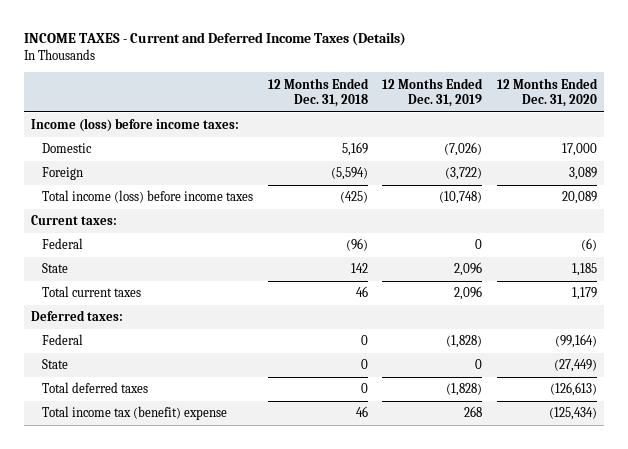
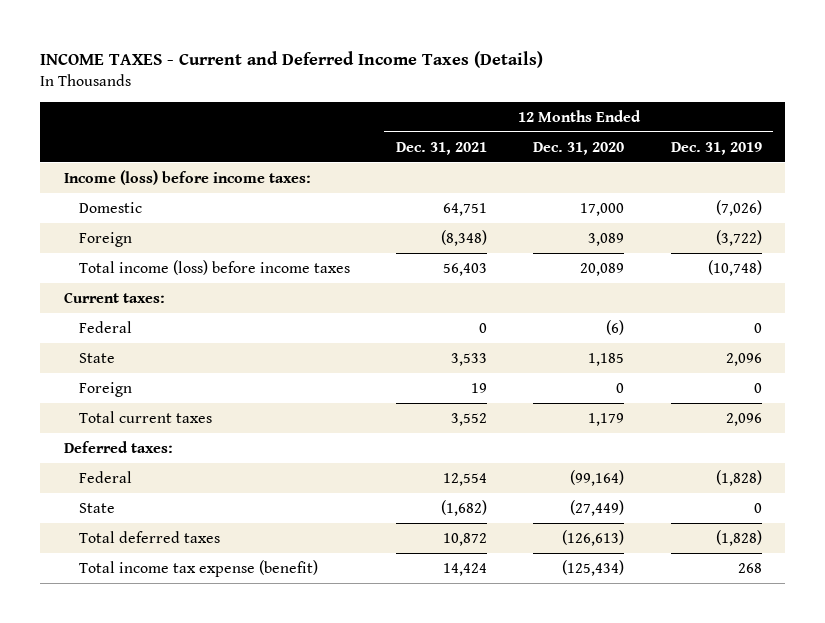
- | 12 Months Ended Dec. 31, 2018 | 12 Months Ended Dec. 31, 2019 | 12 Months Ended Dec. 31, 2020
+ | 12 Months Ended Dec. 31, 2021 | 12 Months Ended Dec. 31, 2020 | 12 Months Ended Dec. 31, 2019
+ Foreign | 19 | 0 | 0
- Total income tax (benefit) expense | 46 | 268 | (125,434)
+ Total income tax expense (benefit) | 14,424 | (125,434) | 268

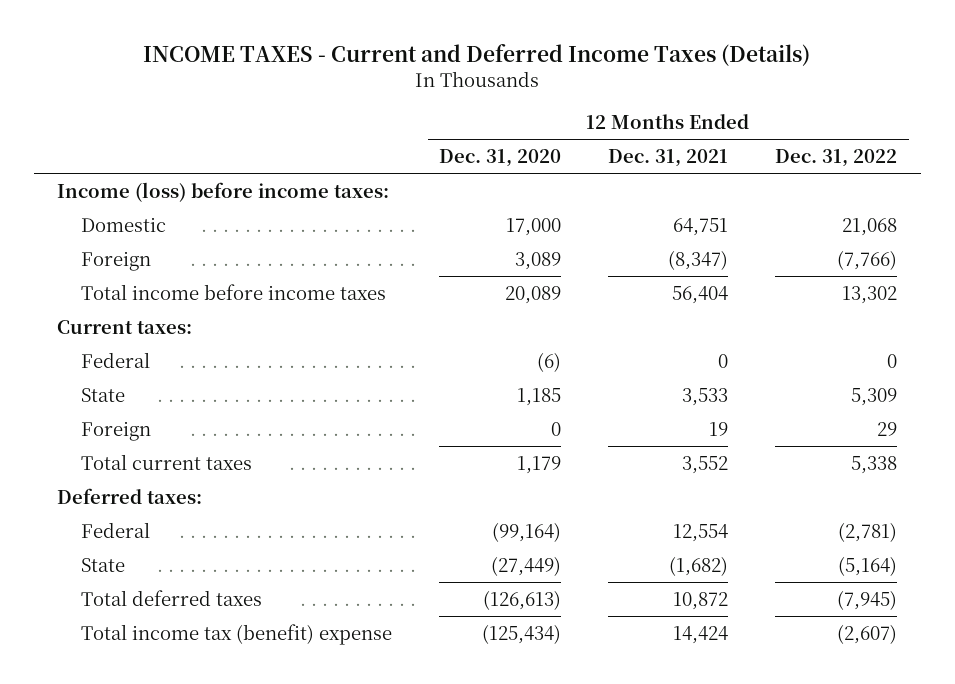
- | 12 Months Ended Dec. 31, 2021 | 12 Months Ended Dec. 31, 2020 | 12 Months Ended Dec. 31, 2019
+ | 12 Months Ended Dec. 31, 2020 | 12 Months Ended Dec. 31, 2021 | 12 Months Ended Dec. 31, 2022
- Foreign | (8,348) | 3,089 | (3,722)
- Total income (loss) before income taxes | 56,403 | 20,089 | (10,748)
+ Foreign | 3,089 | (8,347) | (7,766)
+ Total income before income taxes | 20,089 | 56,404 | 13,302
- Total income tax expense (benefit) | 14,424 | (125,434) | 268
+ Total income tax (benefit) expense | (125,434) | 14,424 | (2,607)

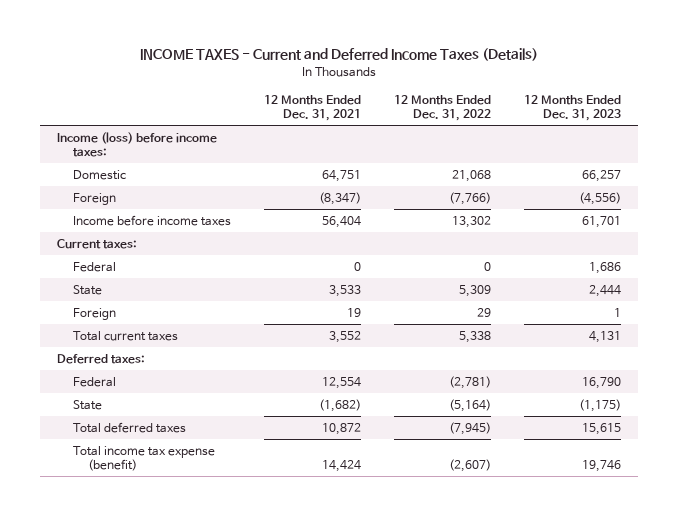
- | 12 Months Ended Dec. 31, 2020 | 12 Months Ended Dec. 31, 2021 | 12 Months Ended Dec. 31, 2022
+ | 12 Months Ended Dec. 31, 2021 | 12 Months Ended Dec. 31, 2022 | 12 Months Ended Dec. 31, 2023
- Total income before income taxes | 20,089 | 56,404 | 13,302
+ Income before income taxes | 56,404 | 13,302 | 61,701
- Total income tax (benefit) expense | (125,434) | 14,424 | (2,607)
+ Total income tax expense (benefit) | 14,424 | (2,607) | 19,746

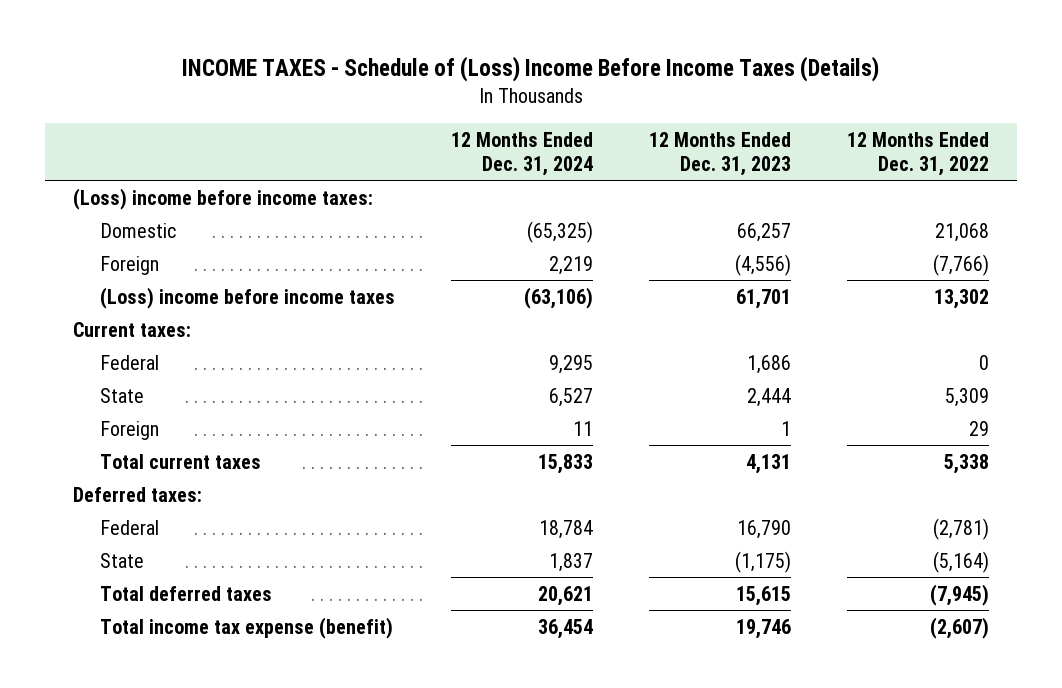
- INCOME TAXES - Current and Deferred Income Taxes (Details)
+ INCOME TAXES - Schedule of (Loss) Income Before Income Taxes (Details)
- | 12 Months Ended Dec. 31, 2021 | 12 Months Ended Dec. 31, 2022 | 12 Months Ended Dec. 31, 2023
+ | 12 Months Ended Dec. 31, 2024 | 12 Months Ended Dec. 31, 2023 | 12 Months Ended Dec. 31, 2022
- Income (loss) before income taxes:
+ (Loss) income before income taxes:
- Income before income taxes | 56,404 | 13,302 | 61,701
+ (Loss) income before income taxes | (63,106) | 61,701 | 13,302

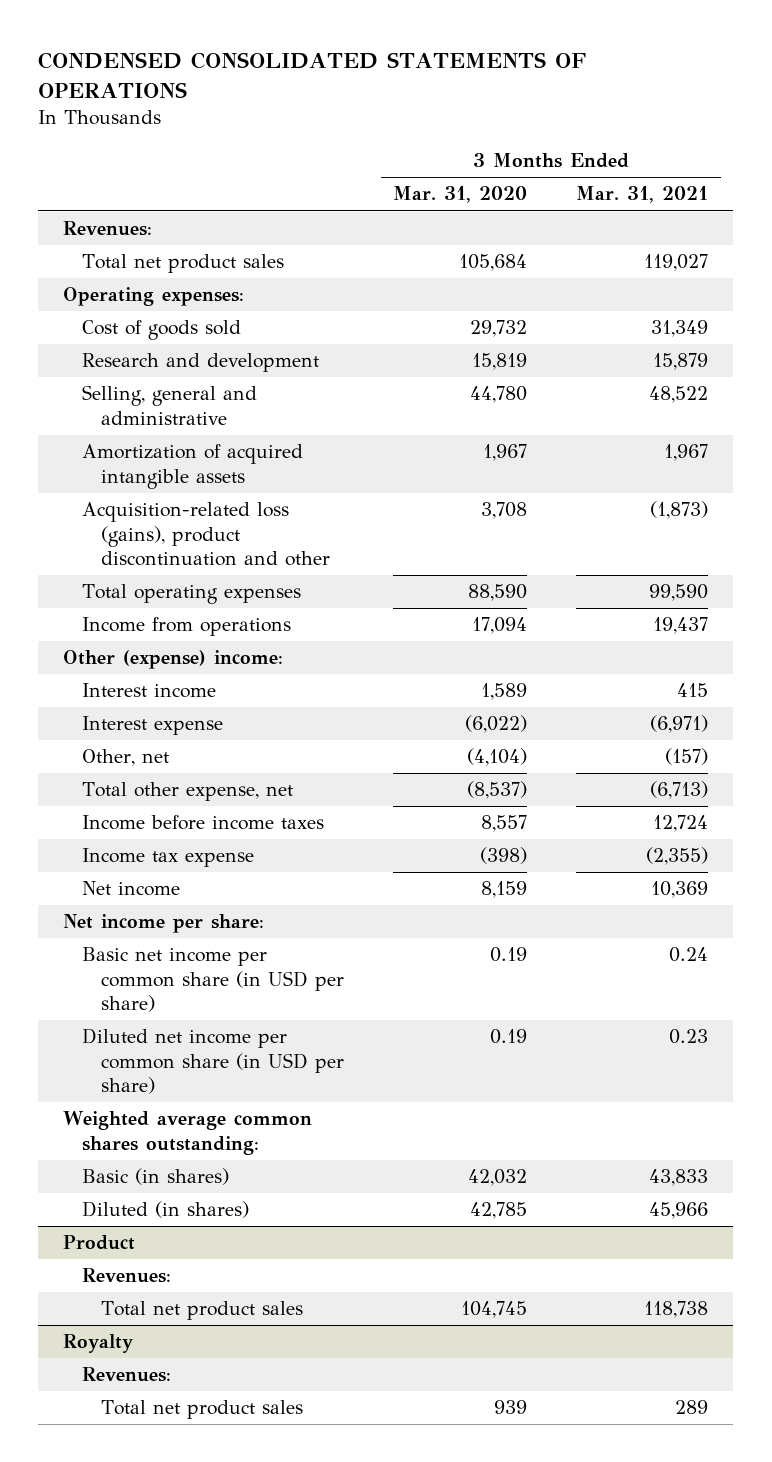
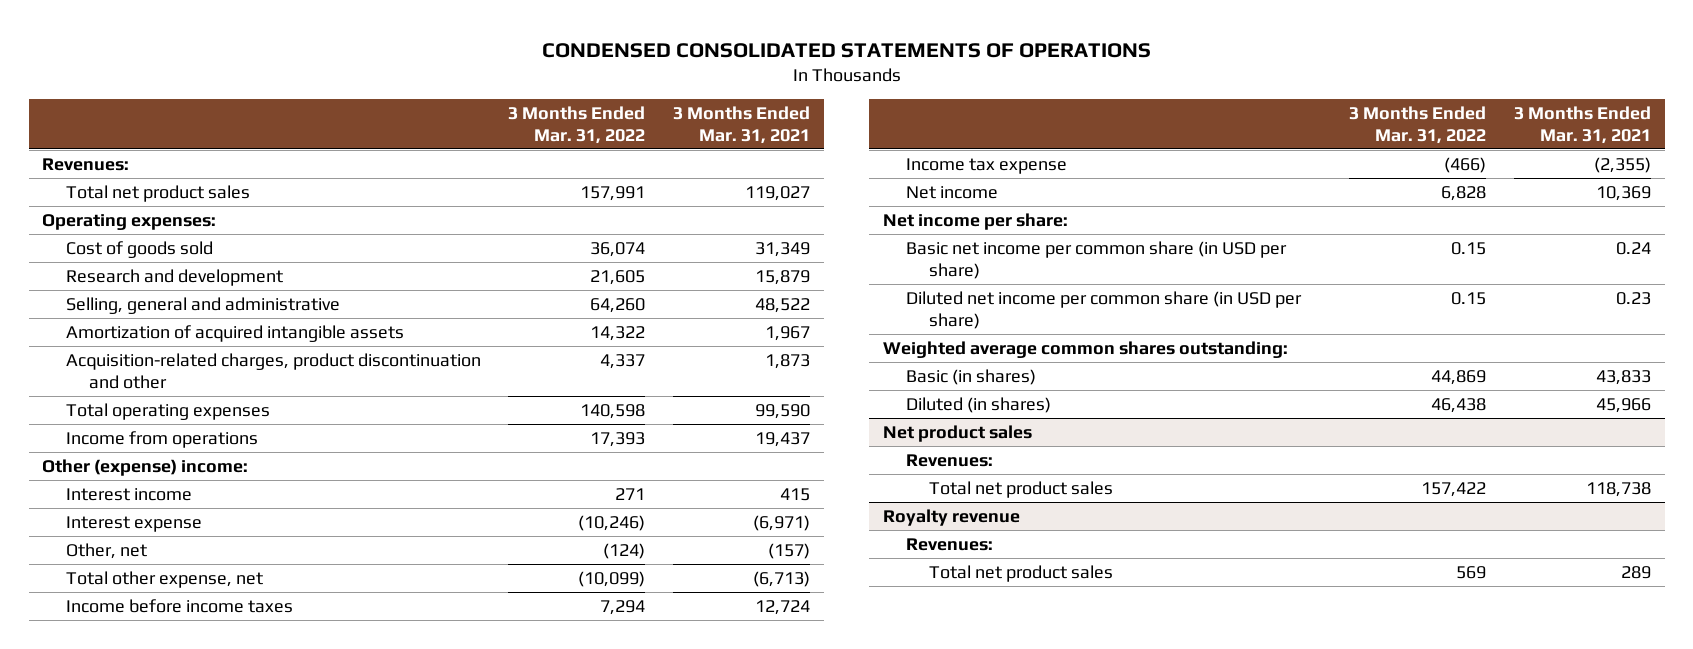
- | 3 Months Ended Mar. 31, 2020 | 3 Months Ended Mar. 31, 2021
+ | 3 Months Ended Mar. 31, 2022 | 3 Months Ended Mar. 31, 2021
- Acquisition-related loss (gains), product discontinuation and other | 3,708 | (1,873)
+ Acquisition-related charges, product discontinuation and other | 4,337 | 1,873
- Product
+ Net product sales
- Royalty
+ Royalty revenue

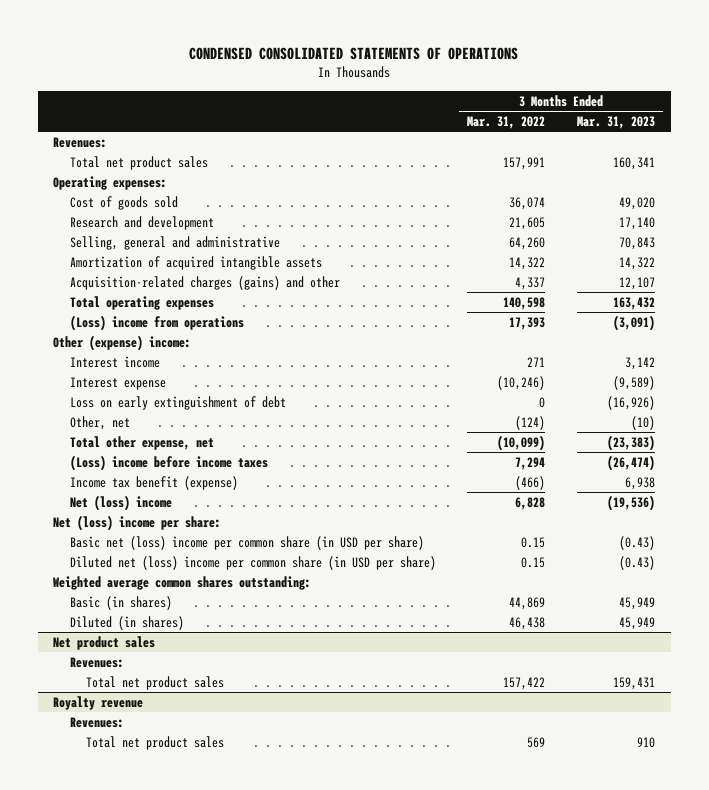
- | 3 Months Ended Mar. 31, 2022 | 3 Months Ended Mar. 31, 2021
+ | 3 Months Ended Mar. 31, 2022 | 3 Months Ended Mar. 31, 2023
- Acquisition-related charges, product discontinuation and other | 4,337 | 1,873
+ Acquisition-related charges (gains) and other | 4,337 | 12,107
- Income from operations | 17,393 | 19,437
+ (Loss) income from operations | 17,393 | (3,091)
+ Loss on early extinguishment of debt | 0 | (16,926)
- Income before income taxes | 7,294 | 12,724
- Income tax expense | (466) | (2,355)
- Net income | 6,828 | 10,369
- Net income per share:
- Basic net income per common share (in USD per share) | 0.15 | 0.24
- Diluted net income per common share (in USD per share) | 0.15 | 0.23
+ (Loss) income before income taxes | 7,294 | (26,474)
+ Income tax benefit (expense) | (466) | 6,938
+ Net (loss) income | 6,828 | (19,536)
+ Net (loss) income per share:
+ Basic net (loss) income per common share (in USD per share) | 0.15 | (0.43)
+ Diluted net (loss) income per common share (in USD per share) | 0.15 | (0.43)

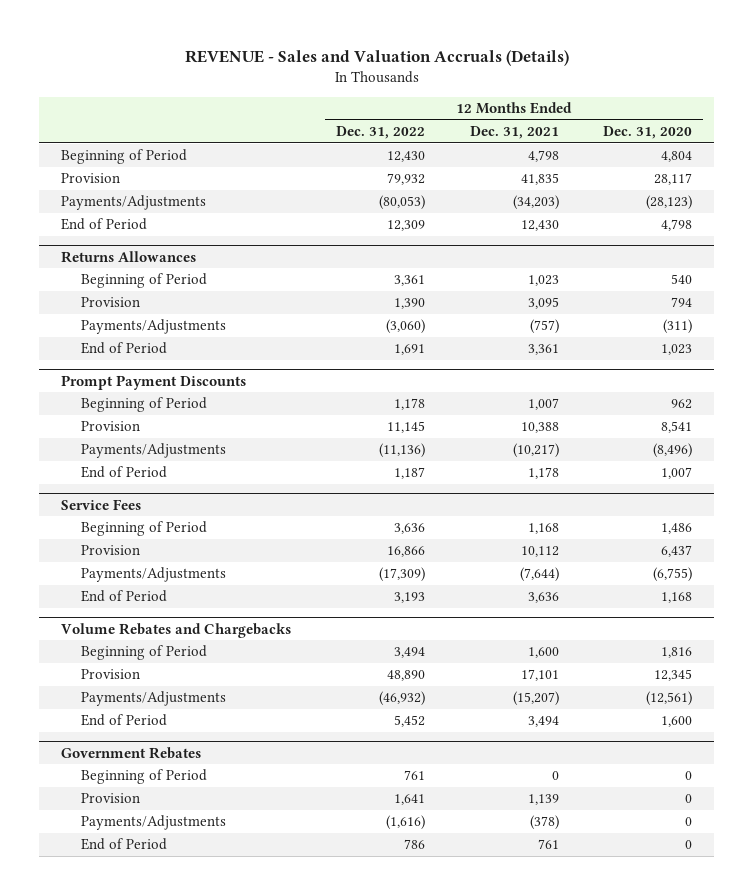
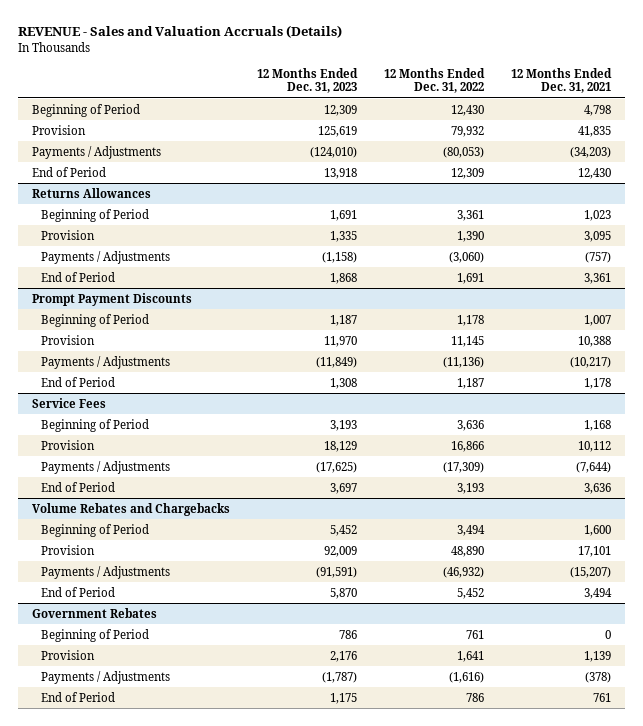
- | 12 Months Ended Dec. 31, 2022 | 12 Months Ended Dec. 31, 2021 | 12 Months Ended Dec. 31, 2020
+ | 12 Months Ended Dec. 31, 2023 | 12 Months Ended Dec. 31, 2022 | 12 Months Ended Dec. 31, 2021
- Payments/Adjustments | (80,053) | (34,203) | (28,123)
+ Payments / Adjustments | (124,010) | (80,053) | (34,203)
@ Returns Allowances
- Payments/Adjustments | (3,060) | (757) | (311)
+ Payments / Adjustments | (1,158) | (3,060) | (757)
@ Prompt Payment Discounts
- Payments/Adjustments | (11,136) | (10,217) | (8,496)
+ Payments / Adjustments | (11,849) | (11,136) | (10,217)
@ Service Fees
- Payments/Adjustments | (17,309) | (7,644) | (6,755)
+ Payments / Adjustments | (17,625) | (17,309) | (7,644)
@ Volume Rebates and Chargebacks
- Payments/Adjustments | (46,932) | (15,207) | (12,561)
+ Payments / Adjustments | (91,591) | (46,932) | (15,207)
@ Government Rebates
- Payments/Adjustments | (1,616) | (378) | 0
+ Payments / Adjustments | (1,787) | (1,616) | (378)

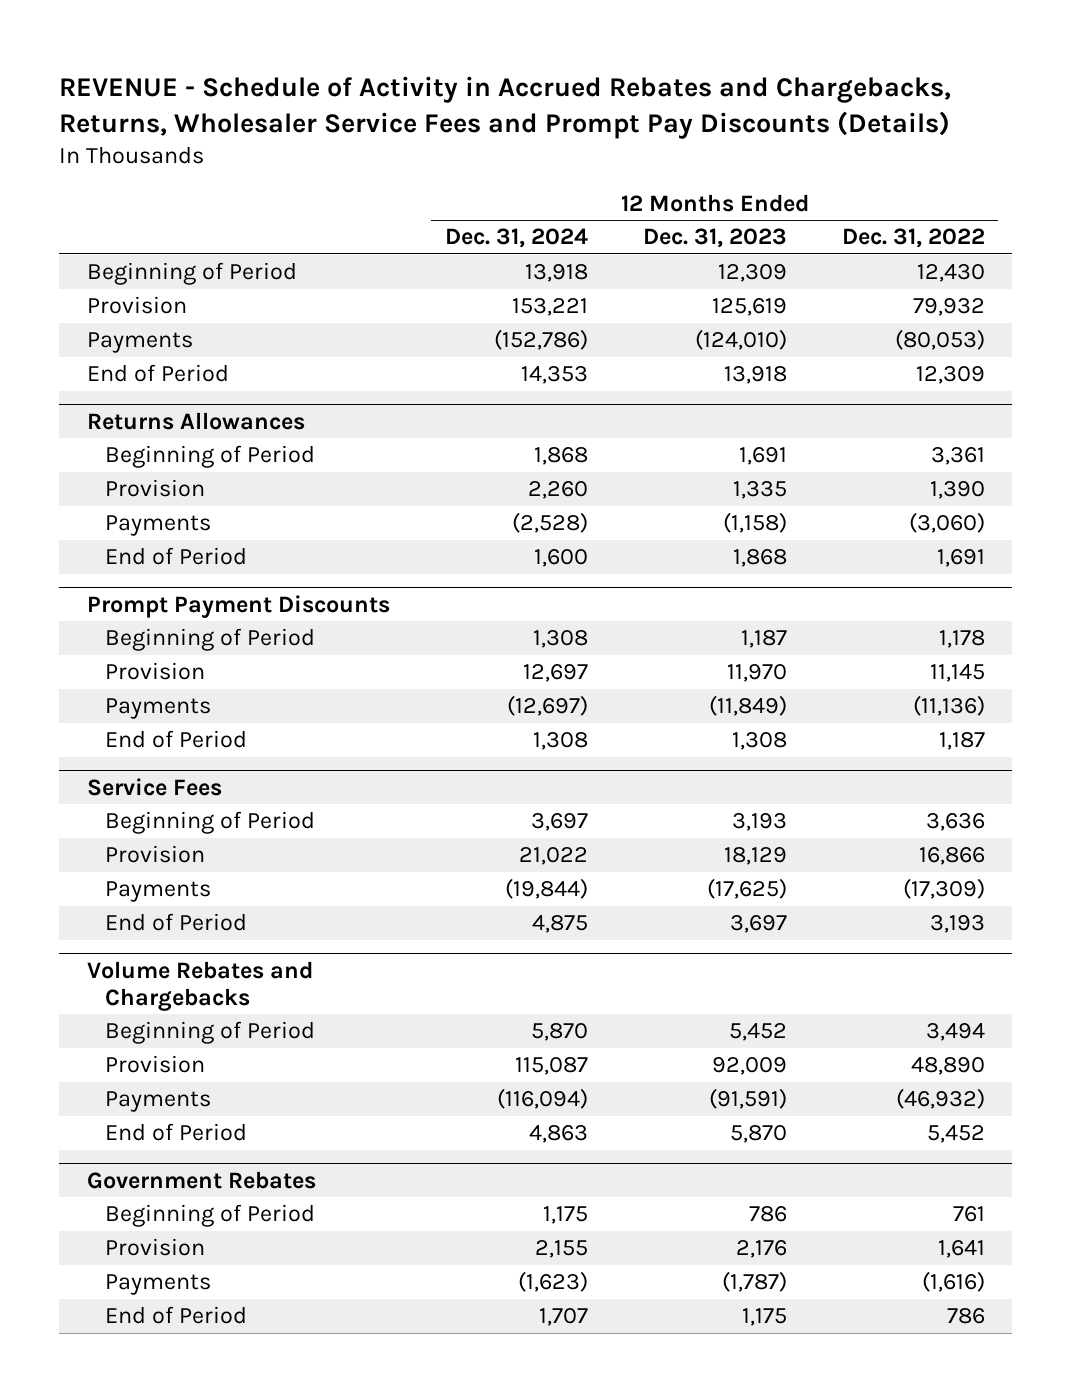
- REVENUE - Sales and Valuation Accruals (Details)
+ REVENUE - Schedule of Activity in Accrued Rebates and Chargebacks, Returns, Wholesaler Service Fees and Prompt Pay Discounts (Details)
- | 12 Months Ended Dec. 31, 2023 | 12 Months Ended Dec. 31, 2022 | 12 Months Ended Dec. 31, 2021
+ | 12 Months Ended Dec. 31, 2024 | 12 Months Ended Dec. 31, 2023 | 12 Months Ended Dec. 31, 2022
- Payments / Adjustments | (124,010) | (80,053) | (34,203)
+ Payments | (152,786) | (124,010) | (80,053)
@ Returns Allowances
- Payments / Adjustments | (1,158) | (3,060) | (757)
+ Payments | (2,528) | (1,158) | (3,060)
@ Prompt Payment Discounts
- Payments / Adjustments | (11,849) | (11,136) | (10,217)
+ Payments | (12,697) | (11,849) | (11,136)
@ Service Fees
- Payments / Adjustments | (17,625) | (17,309) | (7,644)
+ Payments | (19,844) | (17,625) | (17,309)
@ Volume Rebates and Chargebacks
- Payments / Adjustments | (91,591) | (46,932) | (15,207)
+ Payments | (116,094) | (91,591) | (46,932)
@ Government Rebates
- Payments / Adjustments | (1,787) | (1,616) | (378)
+ Payments | (1,623) | (1,787) | (1,616)

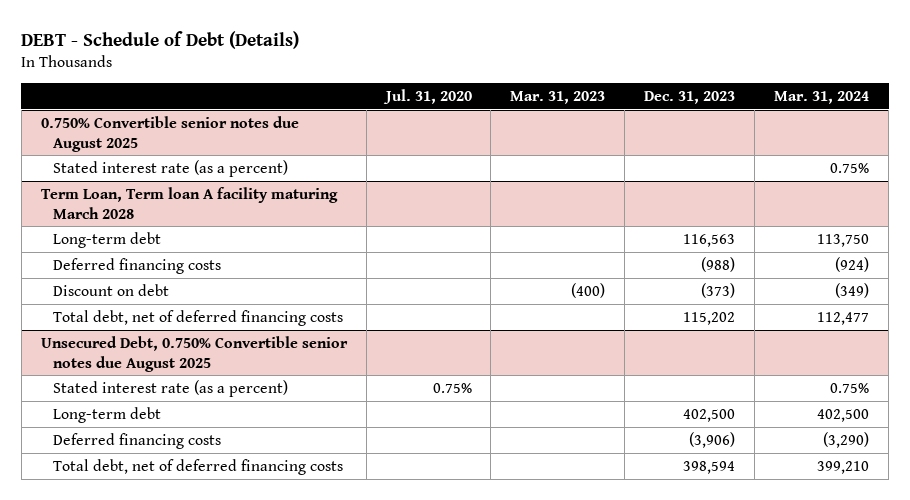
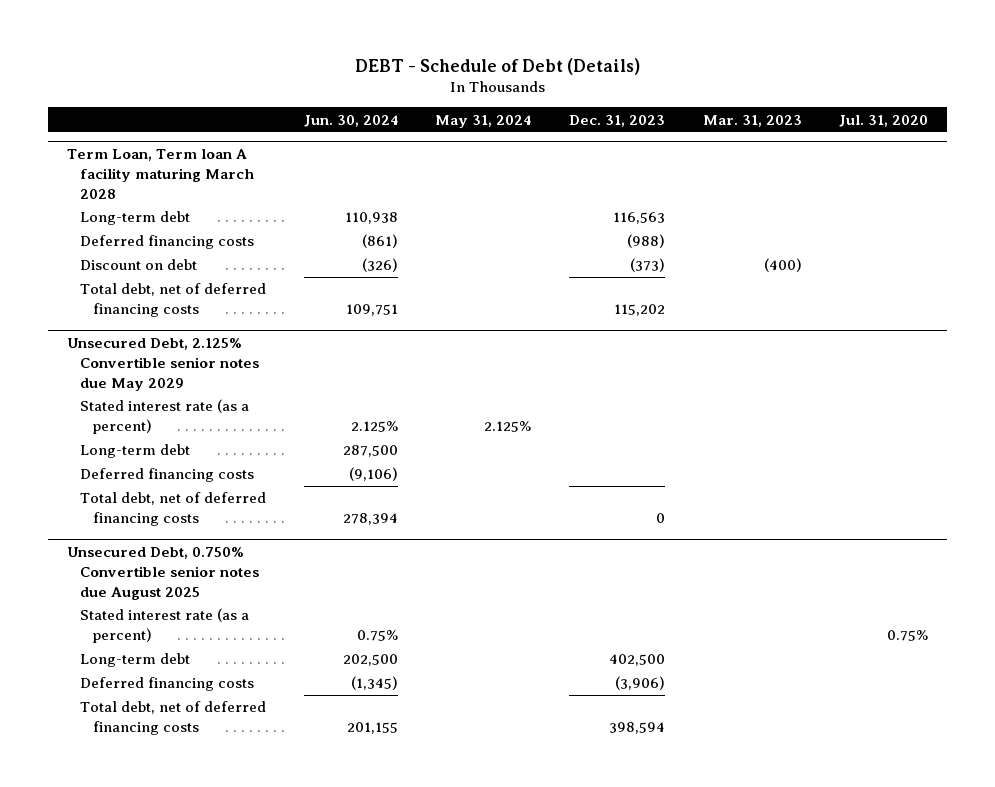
- | Jul. 31, 2020 | Mar. 31, 2023 | Dec. 31, 2023 | Mar. 31, 2024
+ | Jun. 30, 2024 | May 31, 2024 | Dec. 31, 2023 | Mar. 31, 2023 | Jul. 31, 2020
- 0.750% Convertible senior notes due August 2025
- Stated interest rate (as a percent) | | | | 0.75%
+ Unsecured Debt, 2.125% Convertible senior notes due May 2029
+ Stated interest rate (as a percent) | 2.125% | 2.125% | | |
+ Long-term debt | 287,500 | | | |
+ Deferred financing costs | (9,106) | | | |
+ Total debt, net of deferred financing costs | 278,394 | | 0 | |

